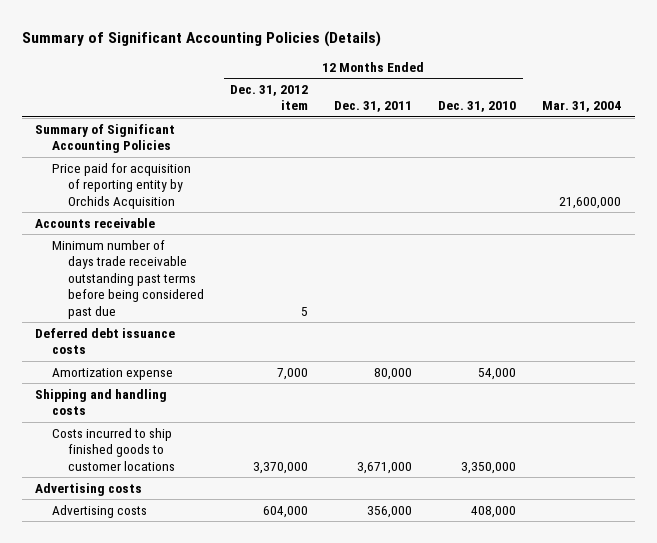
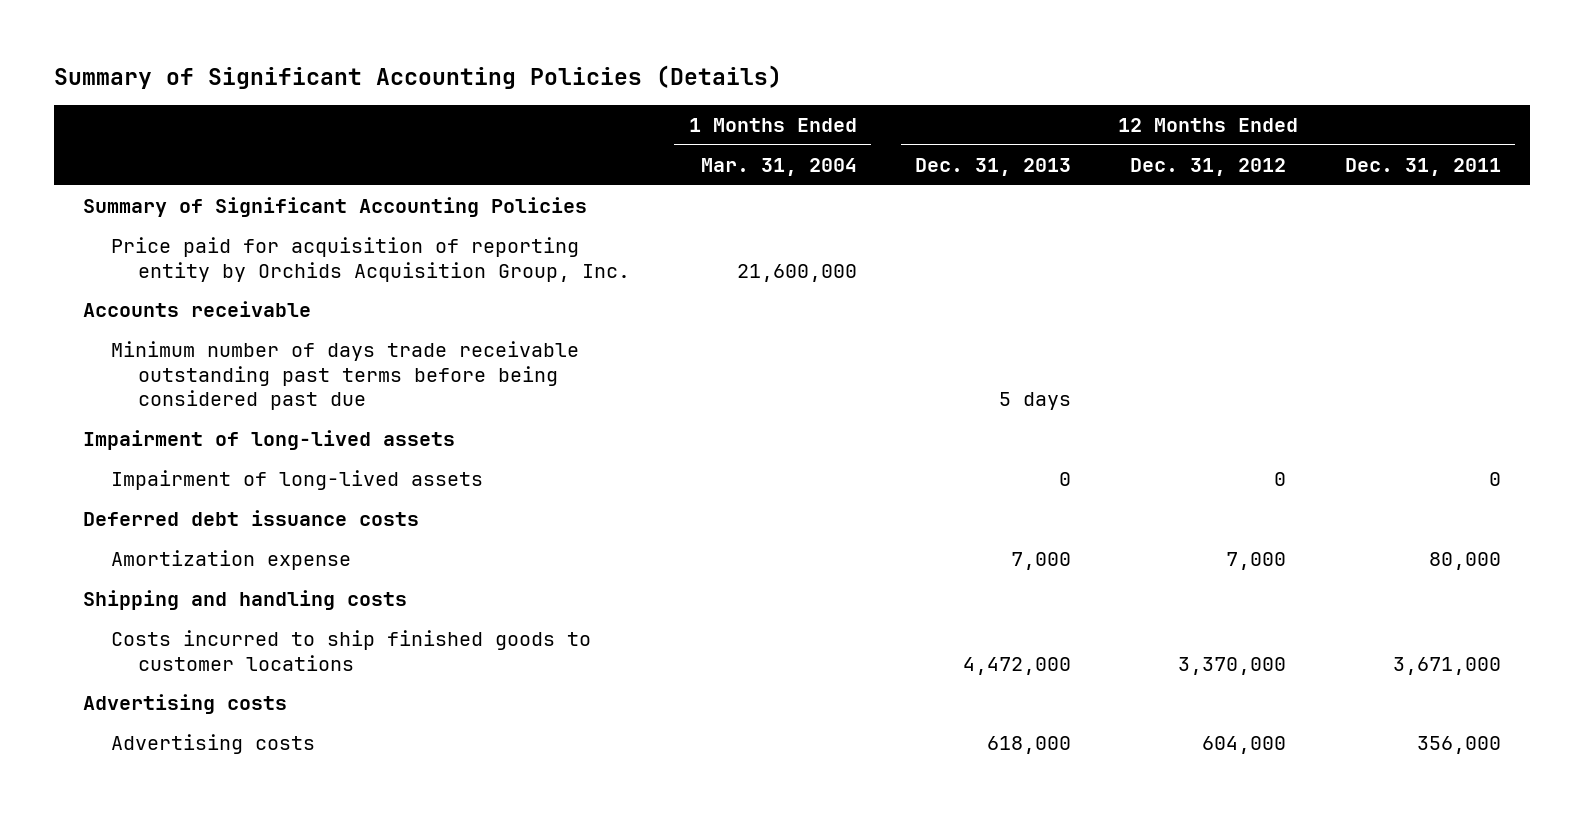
- | 12 Months Ended Dec. 31, 2012 item | 12 Months Ended Dec. 31, 2011 | 12 Months Ended Dec. 31, 2010 | Mar. 31, 2004
+ | 1 Months Ended Mar. 31, 2004 | 12 Months Ended Dec. 31, 2013 | 12 Months Ended Dec. 31, 2012 | 12 Months Ended Dec. 31, 2011
- Price paid for acquisition of reporting entity by Orchids Acquisition | | | | 21,600,000
+ Price paid for acquisition of reporting entity by Orchids Acquisition Group, Inc. | 21,600,000 | | |
+ Impairment of long-lived assets
+ Impairment of long-lived assets | | 0 | 0 | 0

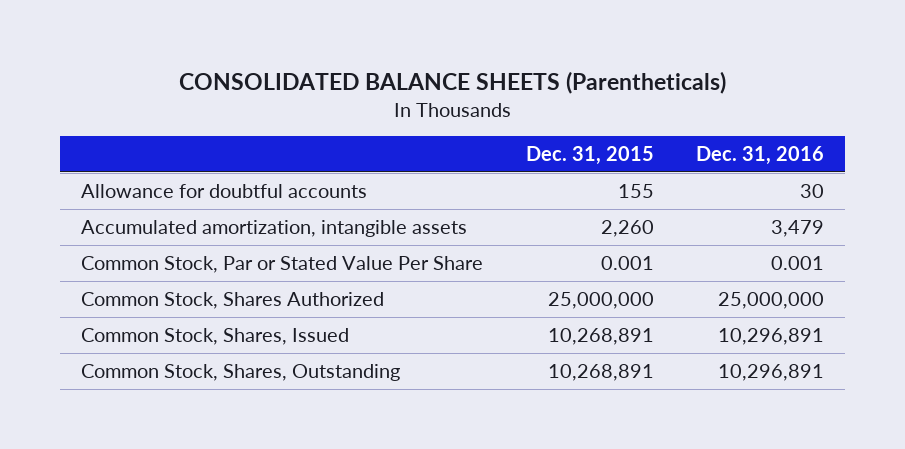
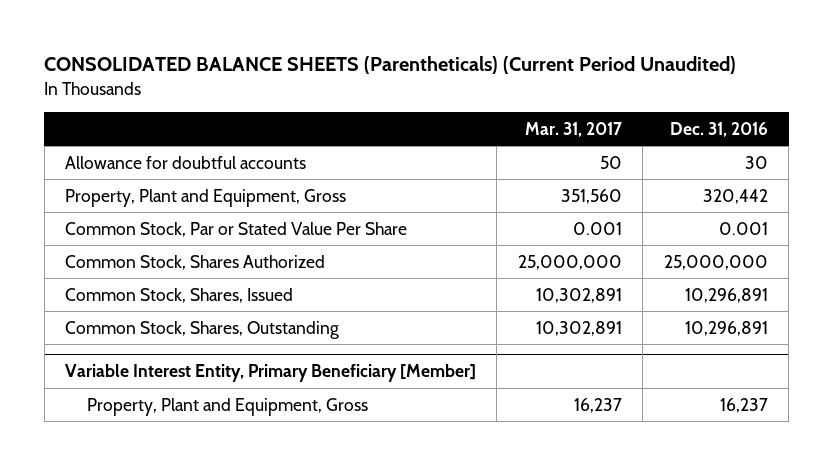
- CONSOLIDATED BALANCE SHEETS (Parentheticals)
+ CONSOLIDATED BALANCE SHEETS (Parentheticals) (Current Period Unaudited)
- | Dec. 31, 2015 | Dec. 31, 2016
+ | Mar. 31, 2017 | Dec. 31, 2016
- Accumulated amortization, intangible assets | 2,260 | 3,479
+ Property, Plant and Equipment, Gross | 351,560 | 320,442
+ Variable Interest Entity, Primary Beneficiary [Member]
+ Property, Plant and Equipment, Gross | 16,237 | 16,237

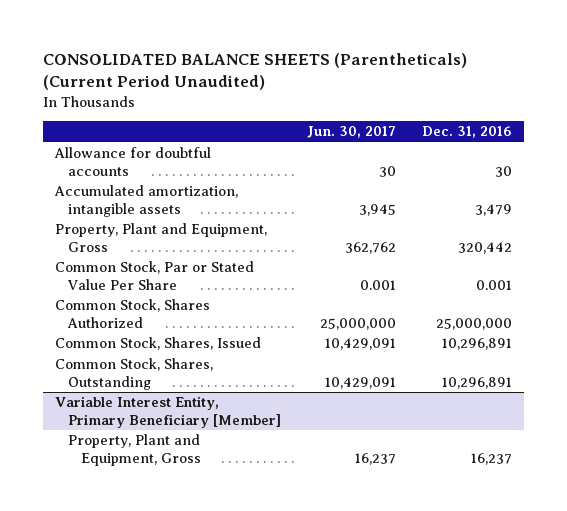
- | Mar. 31, 2017 | Dec. 31, 2016
+ | Jun. 30, 2017 | Dec. 31, 2016
+ Accumulated amortization, intangible assets | 3,945 | 3,479

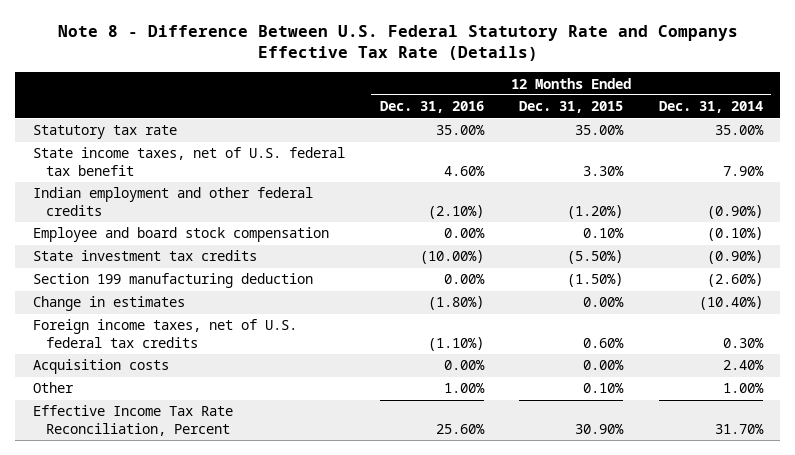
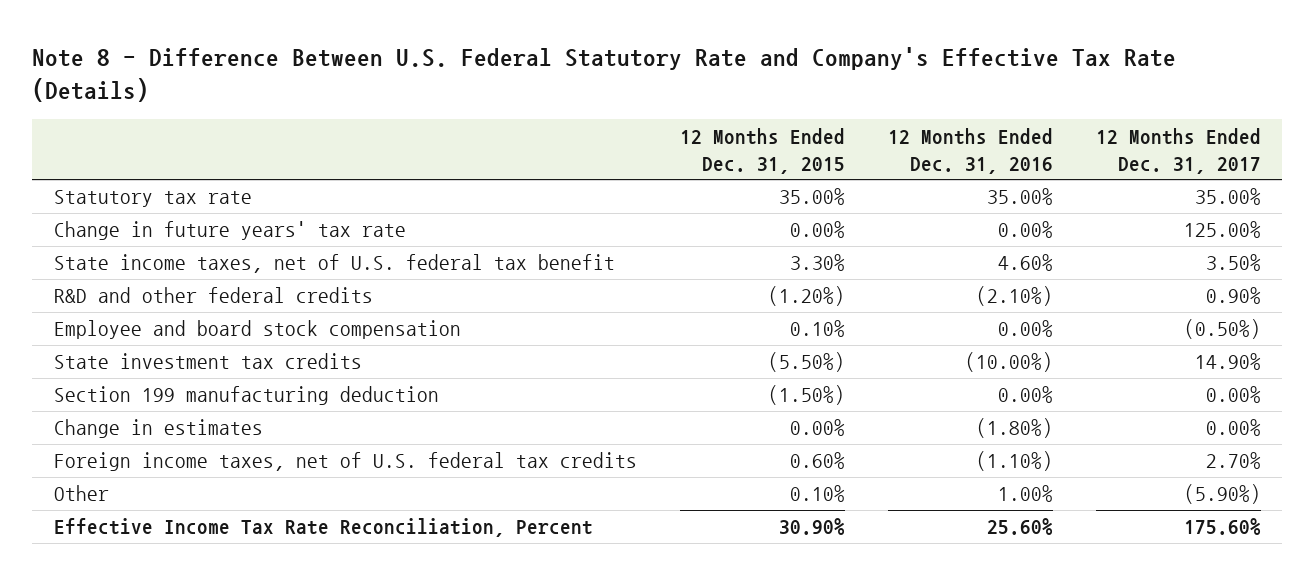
- Note 8 - Difference Between U.S. Federal Statutory Rate and Companys Effective Tax Rate (Details)
+ Note 8 - Difference Between U.S. Federal Statutory Rate and Company's Effective Tax Rate (Details)
- | 12 Months Ended Dec. 31, 2016 | 12 Months Ended Dec. 31, 2015 | 12 Months Ended Dec. 31, 2014
+ | 12 Months Ended Dec. 31, 2015 | 12 Months Ended Dec. 31, 2016 | 12 Months Ended Dec. 31, 2017
+ Change in future years' tax rate | 0.00% | 0.00% | 125.00%
- Indian employment and other federal credits | (2.10%) | (1.20%) | (0.90%)
+ R&D and other federal credits | (1.20%) | (2.10%) | 0.90%
- Acquisition costs | 0.00% | 0.00% | 2.40%

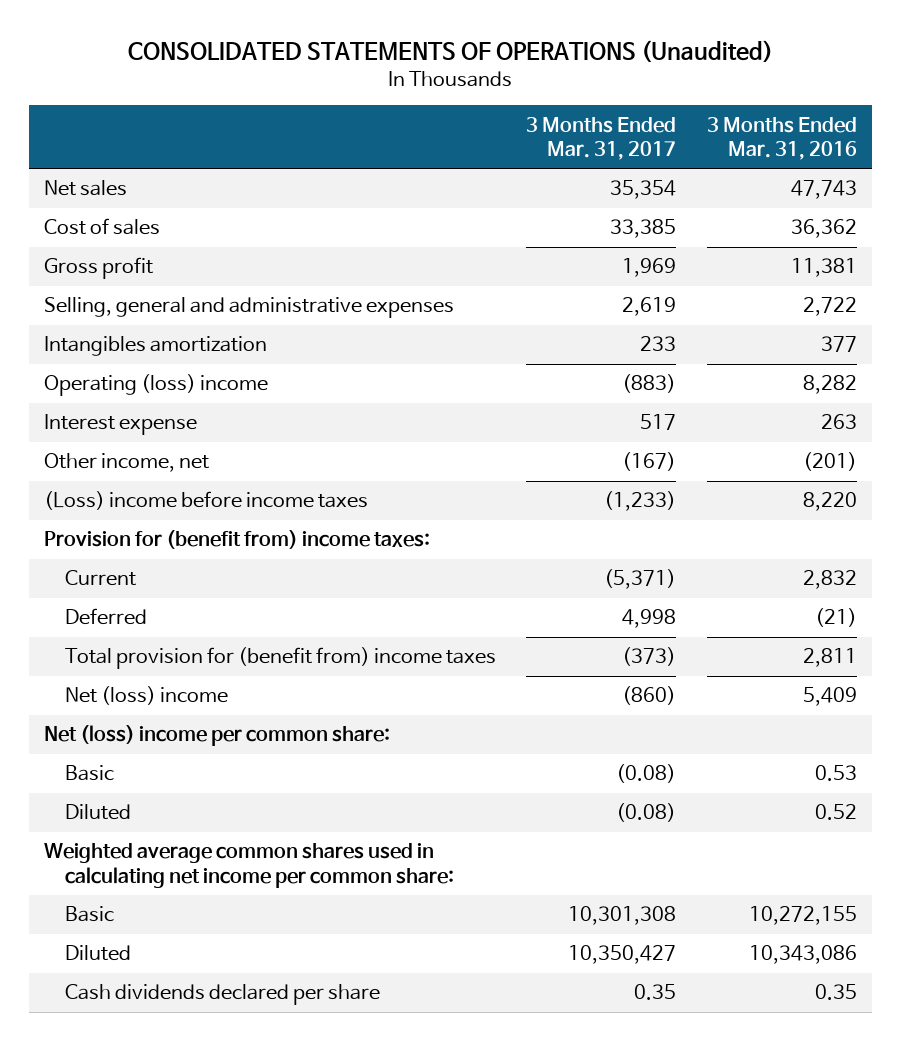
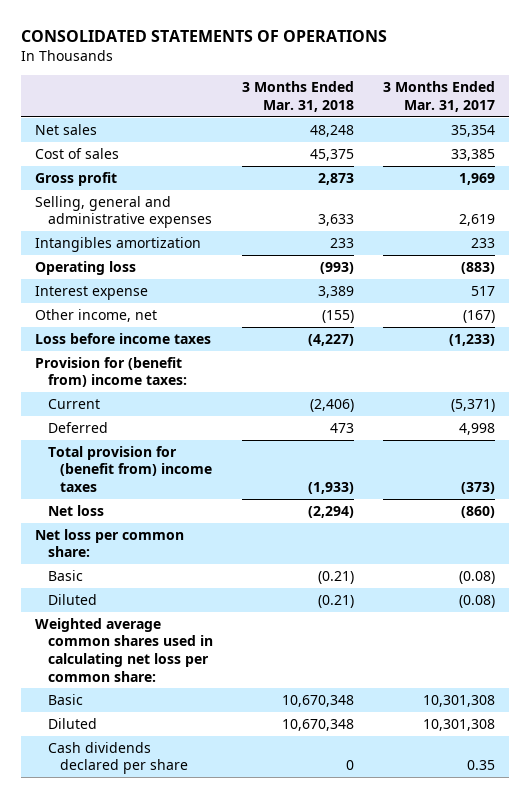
- CONSOLIDATED STATEMENTS OF OPERATIONS (Unaudited)
+ CONSOLIDATED STATEMENTS OF OPERATIONS
- | 3 Months Ended Mar. 31, 2017 | 3 Months Ended Mar. 31, 2016
+ | 3 Months Ended Mar. 31, 2018 | 3 Months Ended Mar. 31, 2017
- Operating (loss) income | (883) | 8,282
+ Operating loss | (993) | (883)
- (Loss) income before income taxes | (1,233) | 8,220
+ Loss before income taxes | (4,227) | (1,233)
- Net (loss) income | (860) | 5,409
- Net (loss) income per common share:
+ Net loss | (2,294) | (860)
+ Net loss per common share:
- Weighted average common shares used in calculating net income per common share:
+ Weighted average common shares used in calculating net loss per common share:
- Diluted | 10,350,427 | 10,343,086
+ Diluted | 10,670,348 | 10,301,308

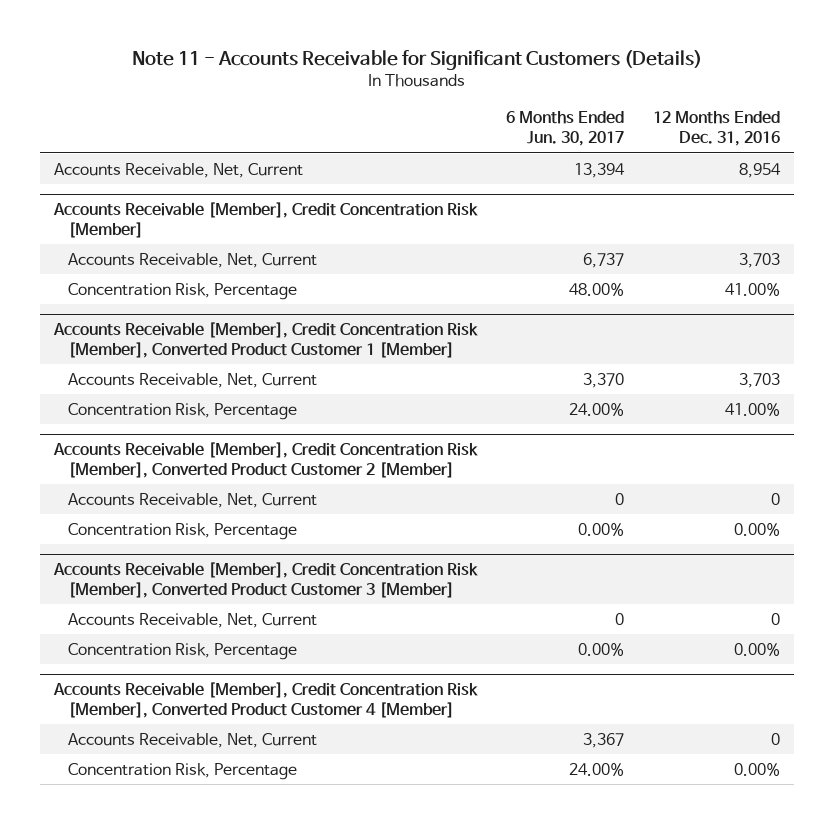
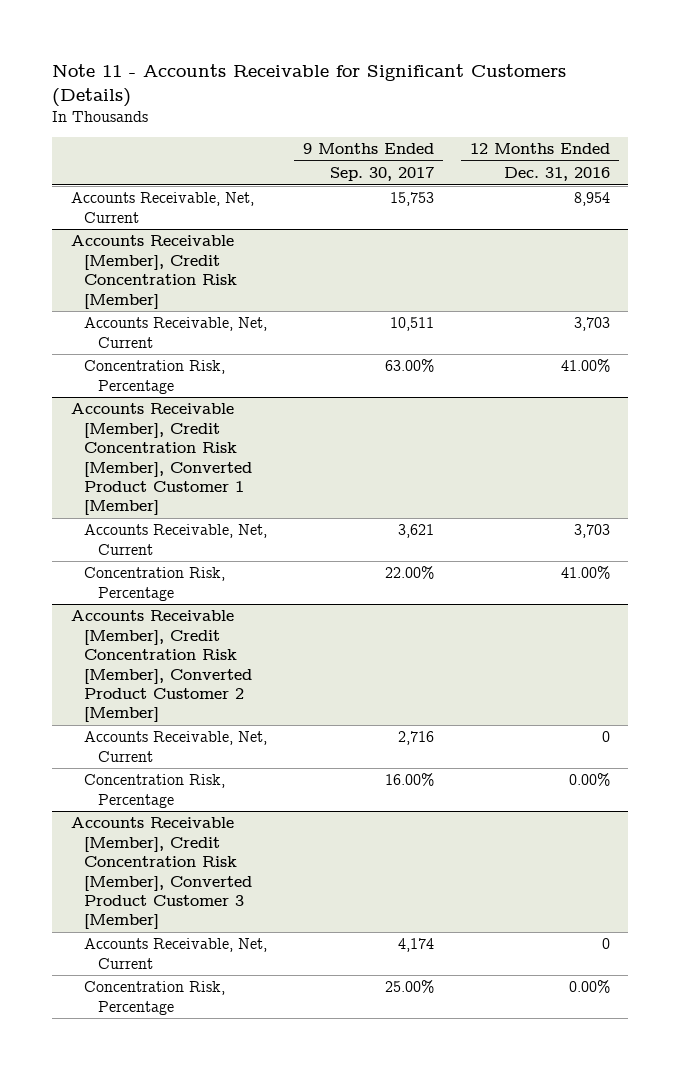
- | 6 Months Ended Jun. 30, 2017 | 12 Months Ended Dec. 31, 2016
+ | 9 Months Ended Sep. 30, 2017 | 12 Months Ended Dec. 31, 2016
- Accounts Receivable [Member], Credit Concentration Risk [Member], Converted Product Customer 4 [Member]
- Accounts Receivable, Net, Current | 3,367 | 0
- Concentration Risk, Percentage | 24.00% | 0.00%

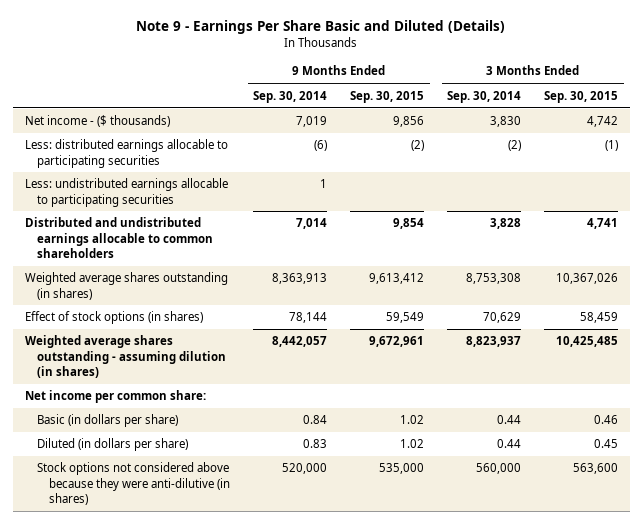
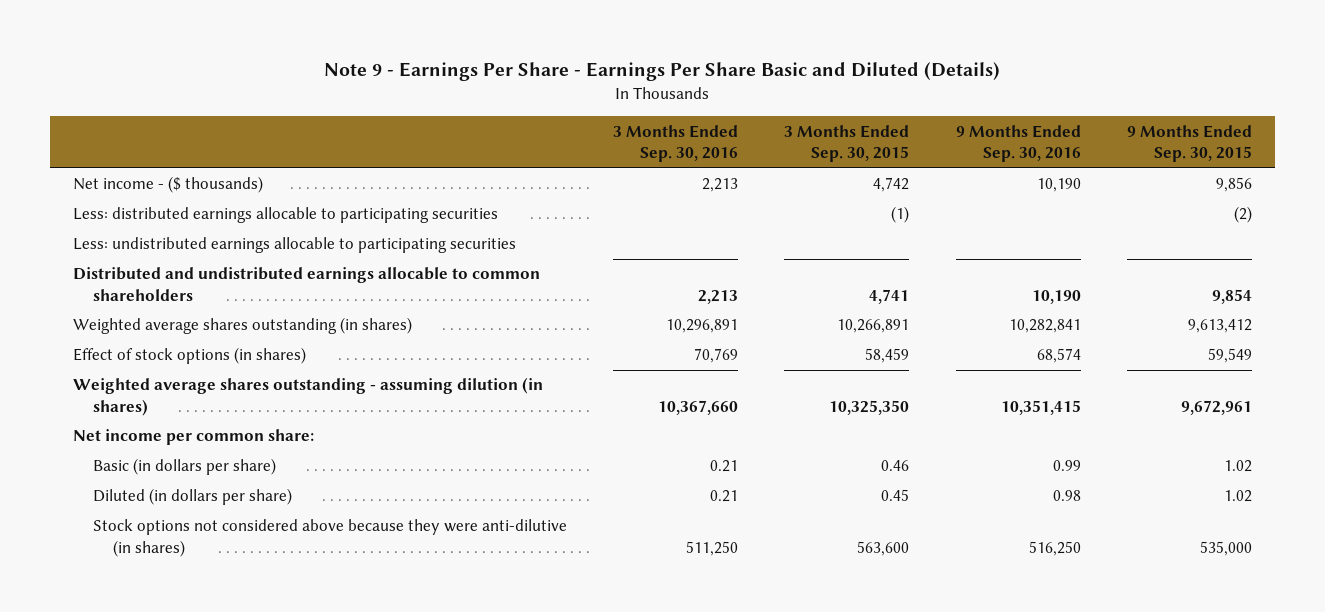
- Note 9 - Earnings Per Share Basic and Diluted (Details)
+ Note 9 - Earnings Per Share - Earnings Per Share Basic and Diluted (Details)
- | 9 Months Ended Sep. 30, 2014 | 9 Months Ended Sep. 30, 2015 | 3 Months Ended Sep. 30, 2014 | 3 Months Ended Sep. 30, 2015
+ | 3 Months Ended Sep. 30, 2016 | 3 Months Ended Sep. 30, 2015 | 9 Months Ended Sep. 30, 2016 | 9 Months Ended Sep. 30, 2015
- Weighted average shares outstanding (in shares) | 8,363,913 | 9,613,412 | 8,753,308 | 10,367,026
+ Weighted average shares outstanding (in shares) | 10,296,891 | 10,266,891 | 10,282,841 | 9,613,412
- Weighted average shares outstanding - assuming dilution (in shares) | 8,442,057 | 9,672,961 | 8,823,937 | 10,425,485
+ Weighted average shares outstanding - assuming dilution (in shares) | 10,367,660 | 10,325,350 | 10,351,415 | 9,672,961

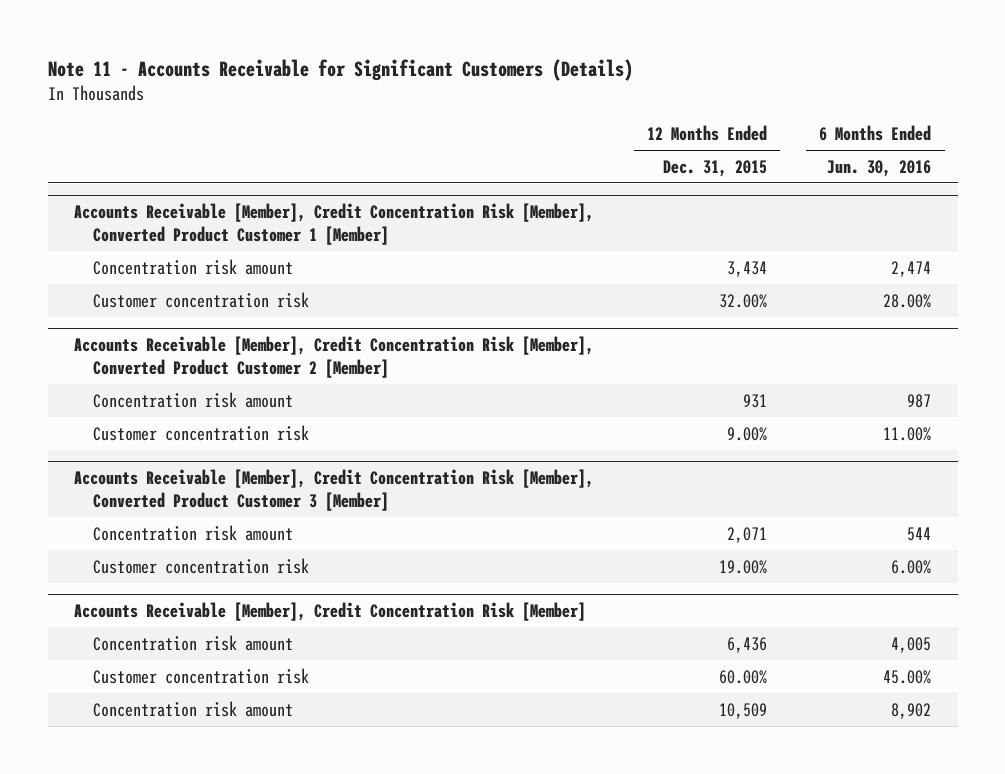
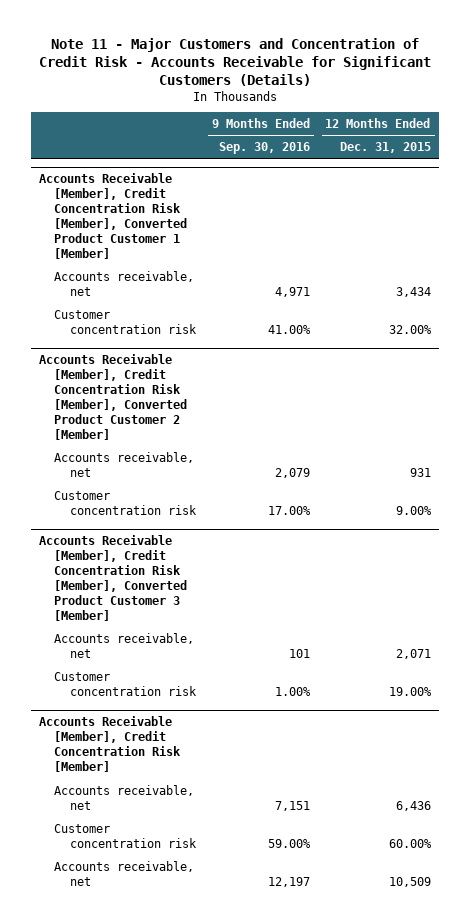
- Note 11 - Accounts Receivable for Significant Customers (Details)
+ Note 11 - Major Customers and Concentration of Credit Risk - Accounts Receivable for Significant Customers (Details)
- | 12 Months Ended Dec. 31, 2015 | 6 Months Ended Jun. 30, 2016
+ | 9 Months Ended Sep. 30, 2016 | 12 Months Ended Dec. 31, 2015
@ Accounts Receivable [Member], Credit Concentration Risk [Member], Converted Product Customer 1 [Member]
- Concentration risk amount | 3,434 | 2,474
+ Accounts receivable, net | 4,971 | 3,434
@ Accounts Receivable [Member], Credit Concentration Risk [Member], Converted Product Customer 2 [Member]
- Concentration risk amount | 931 | 987
+ Accounts receivable, net | 2,079 | 931
@ Accounts Receivable [Member], Credit Concentration Risk [Member], Converted Product Customer 3 [Member]
- Concentration risk amount | 2,071 | 544
+ Accounts receivable, net | 101 | 2,071
@ Accounts Receivable [Member], Credit Concentration Risk [Member]
- Concentration risk amount | 6,436 | 4,005
+ Accounts receivable, net | 7,151 | 6,436
- Concentration risk amount | 10,509 | 8,902
+ Accounts receivable, net | 12,197 | 10,509

